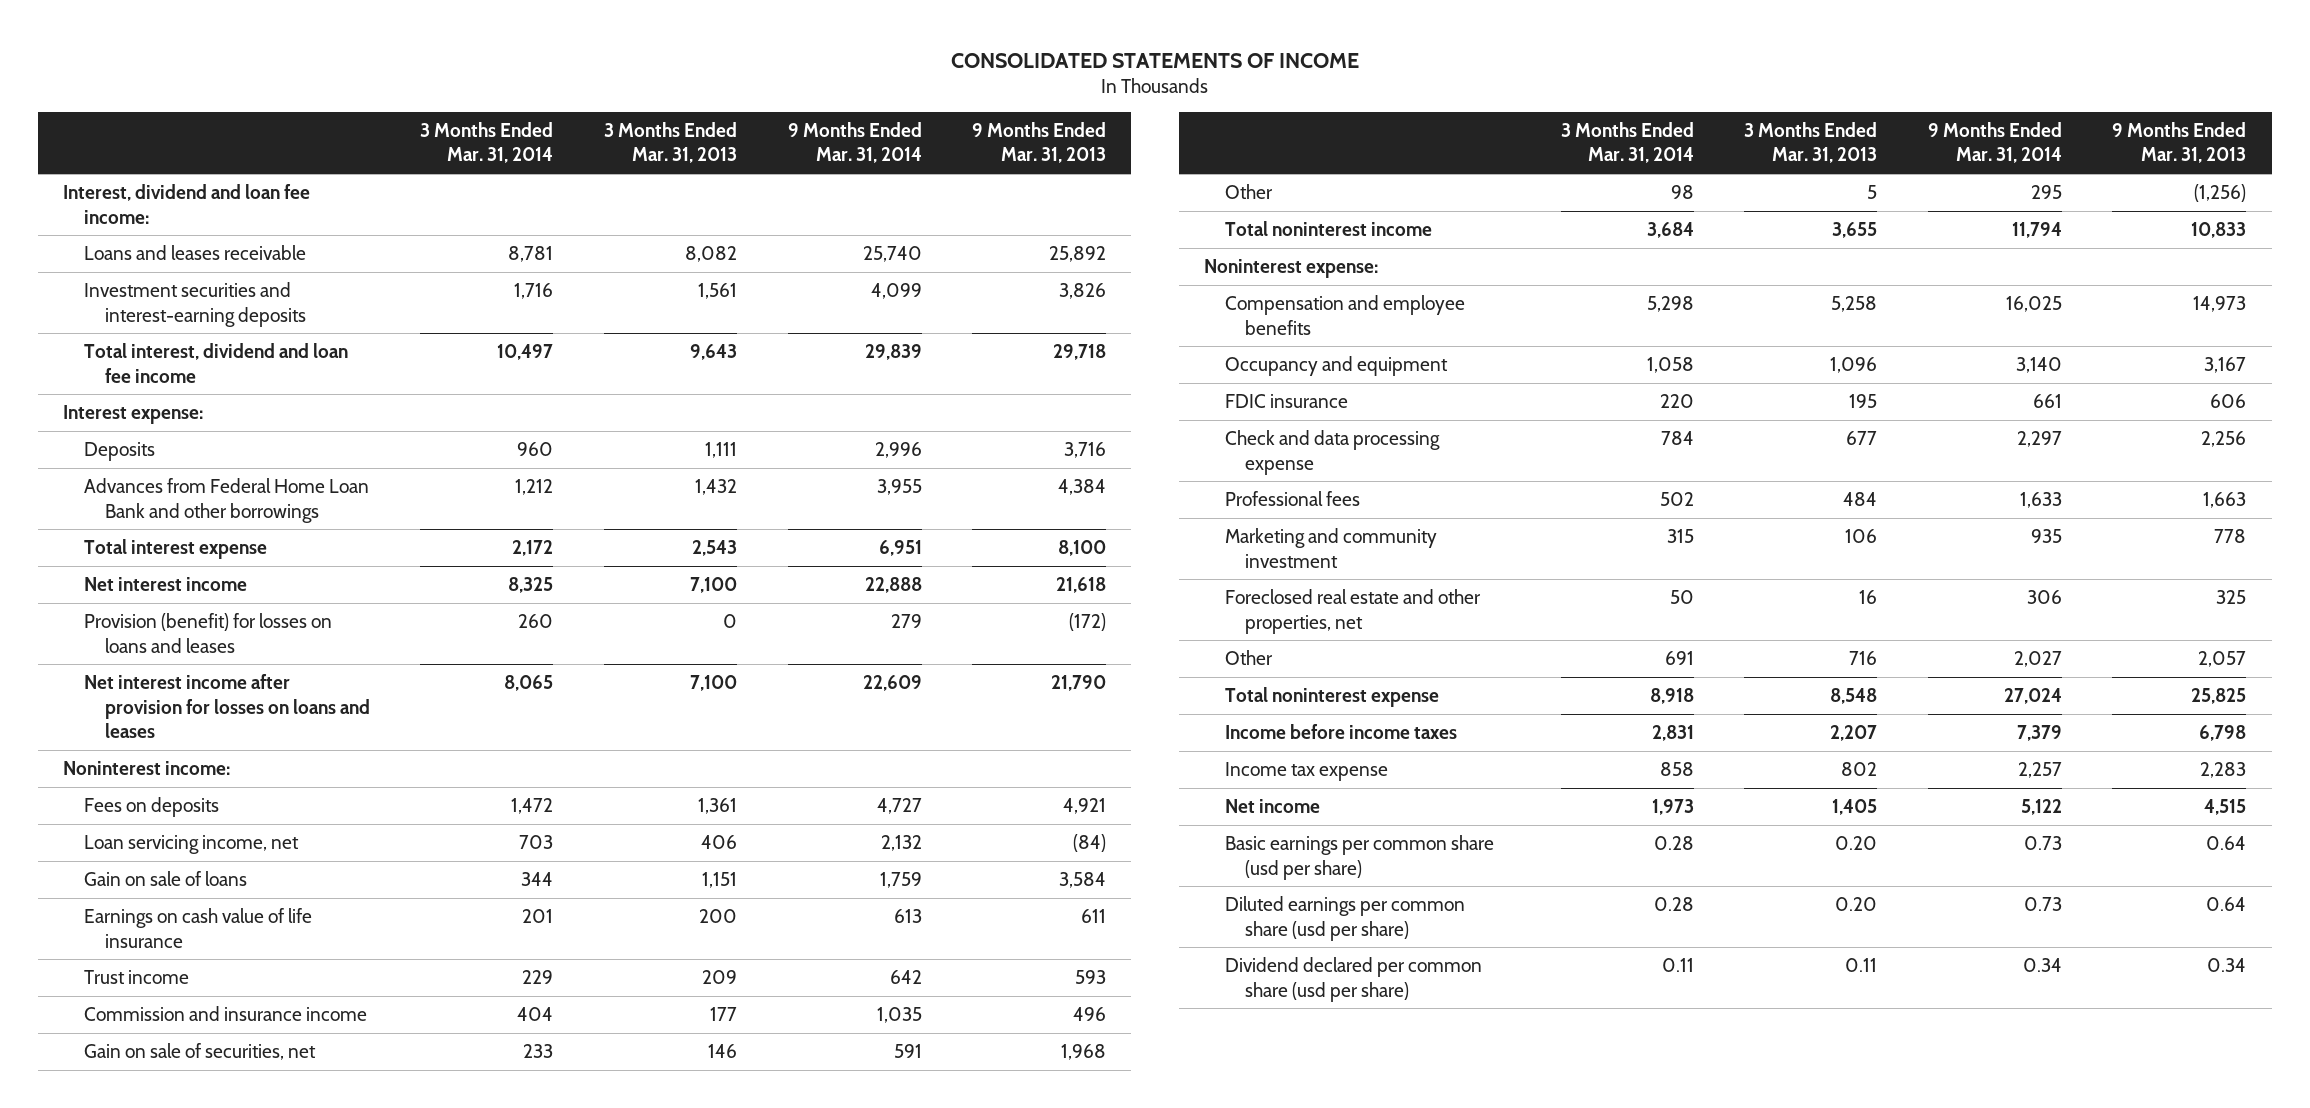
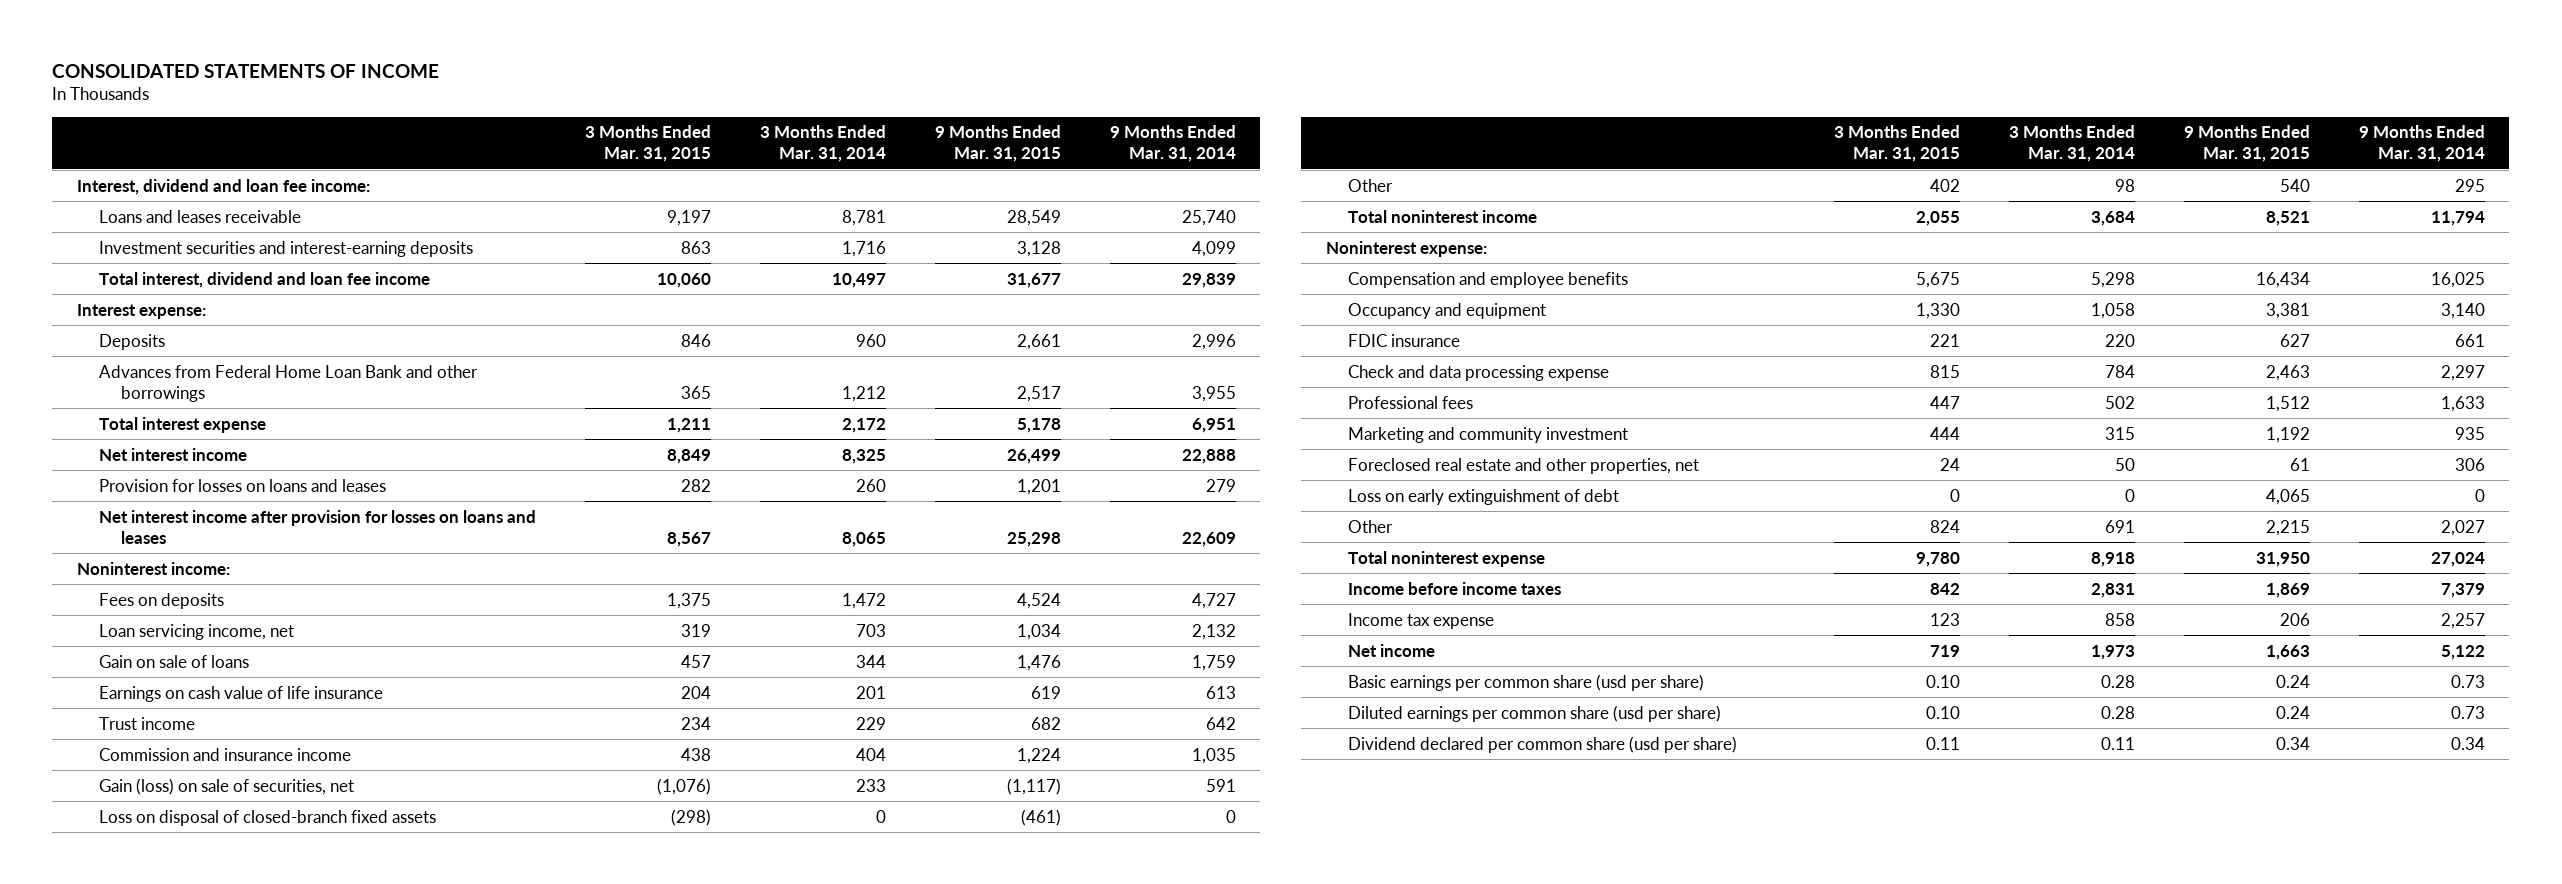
- | 3 Months Ended Mar. 31, 2014 | 3 Months Ended Mar. 31, 2013 | 9 Months Ended Mar. 31, 2014 | 9 Months Ended Mar. 31, 2013
+ | 3 Months Ended Mar. 31, 2015 | 3 Months Ended Mar. 31, 2014 | 9 Months Ended Mar. 31, 2015 | 9 Months Ended Mar. 31, 2014
- Provision (benefit) for losses on loans and leases | 260 | 0 | 279 | (172)
+ Provision for losses on loans and leases | 282 | 260 | 1,201 | 279
- Gain on sale of securities, net | 233 | 146 | 591 | 1,968
+ Gain (loss) on sale of securities, net | (1,076) | 233 | (1,117) | 591
+ Loss on disposal of closed-branch fixed assets | (298) | 0 | (461) | 0
+ Loss on early extinguishment of debt | 0 | 0 | 4,065 | 0

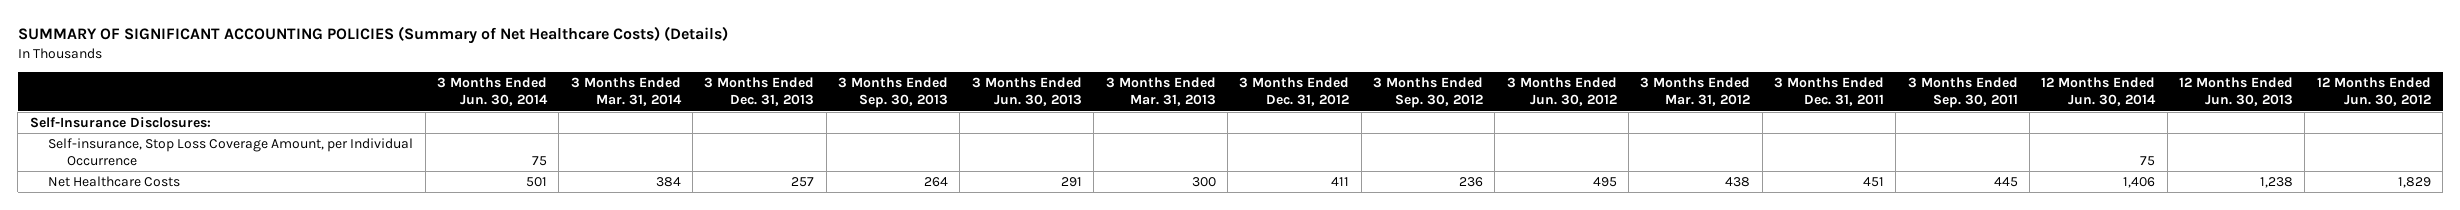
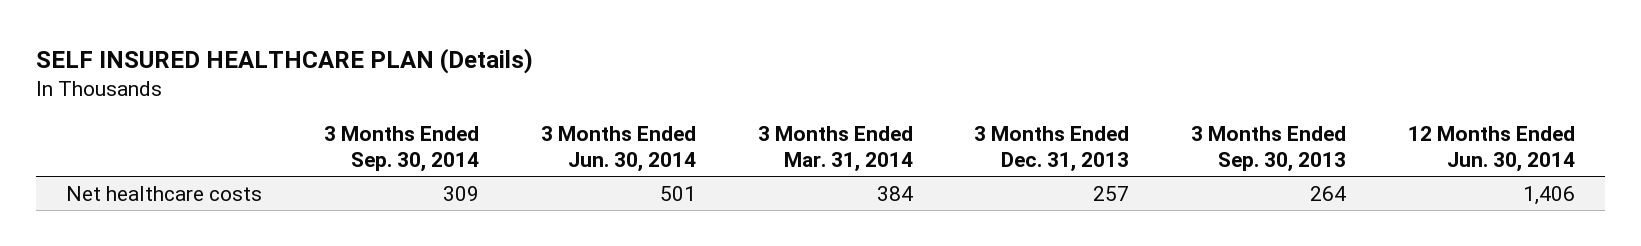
- SUMMARY OF SIGNIFICANT ACCOUNTING POLICIES (Summary of Net Healthcare Costs) (Details)
+ SELF INSURED HEALTHCARE PLAN (Details)
- | 3 Months Ended Jun. 30, 2014 | 3 Months Ended Mar. 31, 2014 | 3 Months Ended Dec. 31, 2013 | 3 Months Ended Sep. 30, 2013 | 3 Months Ended Jun. 30, 2013 | 3 Months Ended Mar. 31, 2013 | 3 Months Ended Dec. 31, 2012 | 3 Months Ended Sep. 30, 2012 | 3 Months Ended Jun. 30, 2012 | 3 Months Ended Mar. 31, 2012 | 3 Months Ended Dec. 31, 2011 | 3 Months Ended Sep. 30, 2011 | 12 Months Ended Jun. 30, 2014 | 12 Months Ended Jun. 30, 2013 | 12 Months Ended Jun. 30, 2012
+ | 3 Months Ended Sep. 30, 2014 | 3 Months Ended Jun. 30, 2014 | 3 Months Ended Mar. 31, 2014 | 3 Months Ended Dec. 31, 2013 | 3 Months Ended Sep. 30, 2013 | 12 Months Ended Jun. 30, 2014
- Self-Insurance Disclosures:
- Self-insurance, Stop Loss Coverage Amount, per Individual Occurrence | 75 | | | | | | | | | | | | 75 | |
- Net Healthcare Costs | 501 | 384 | 257 | 264 | 291 | 300 | 411 | 236 | 495 | 438 | 451 | 445 | 1,406 | 1,238 | 1,829
+ Net healthcare costs | 309 | 501 | 384 | 257 | 264 | 1,406

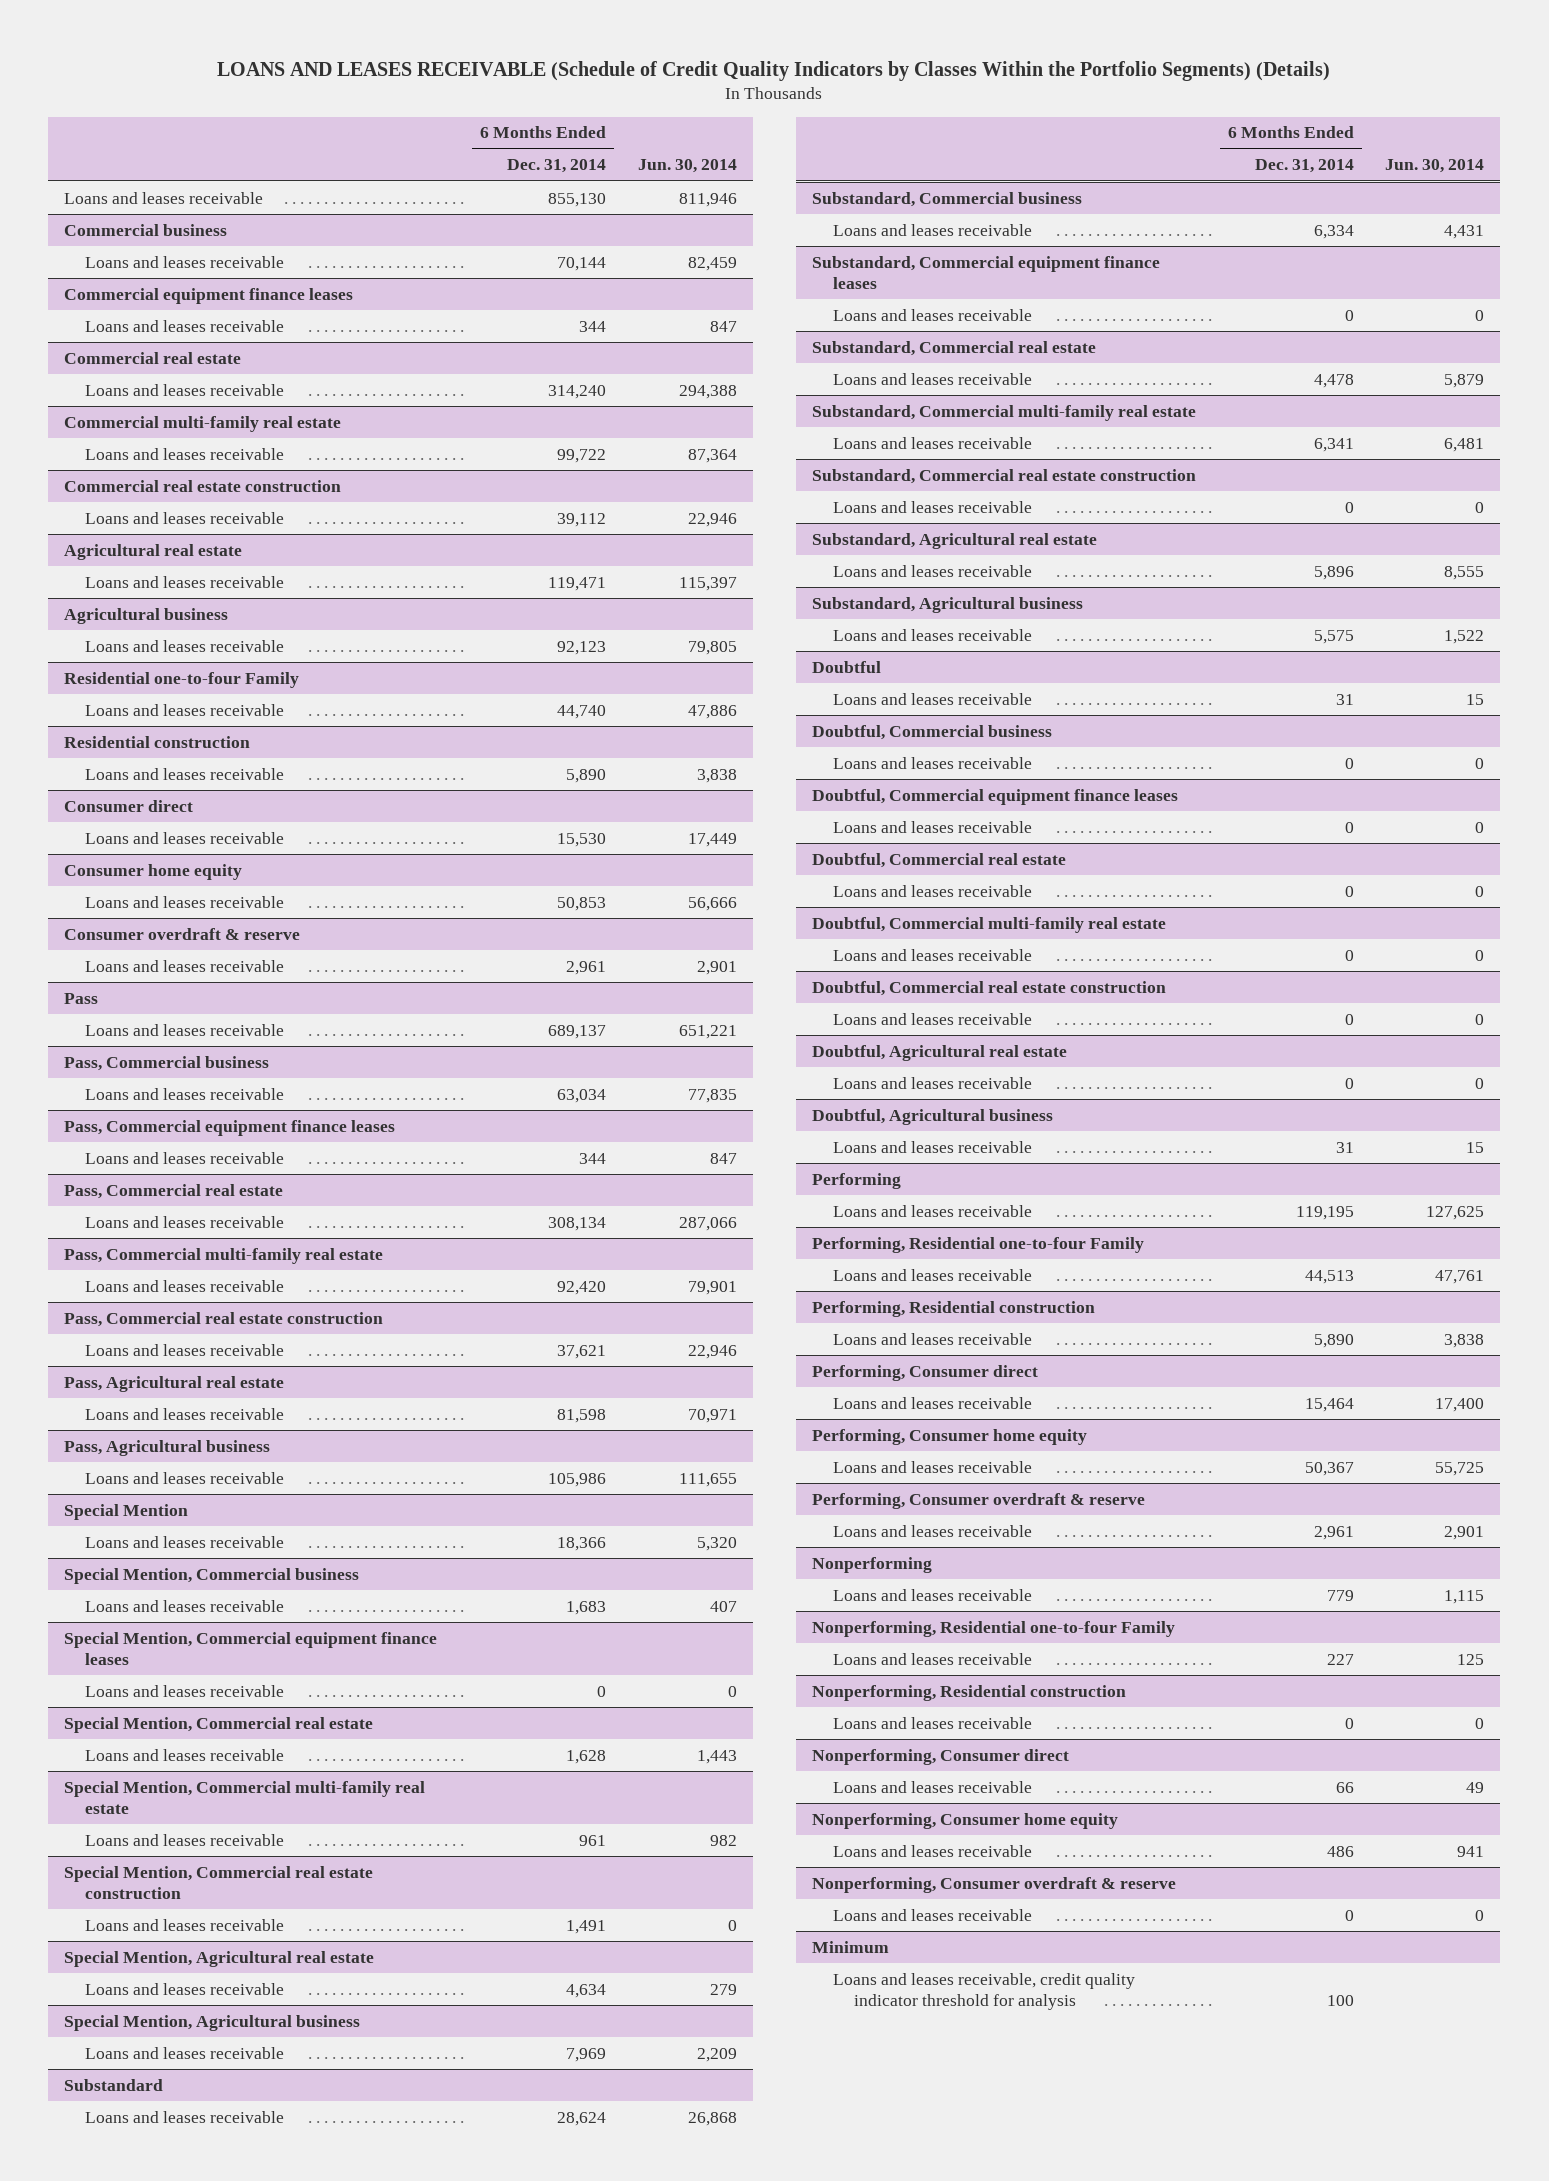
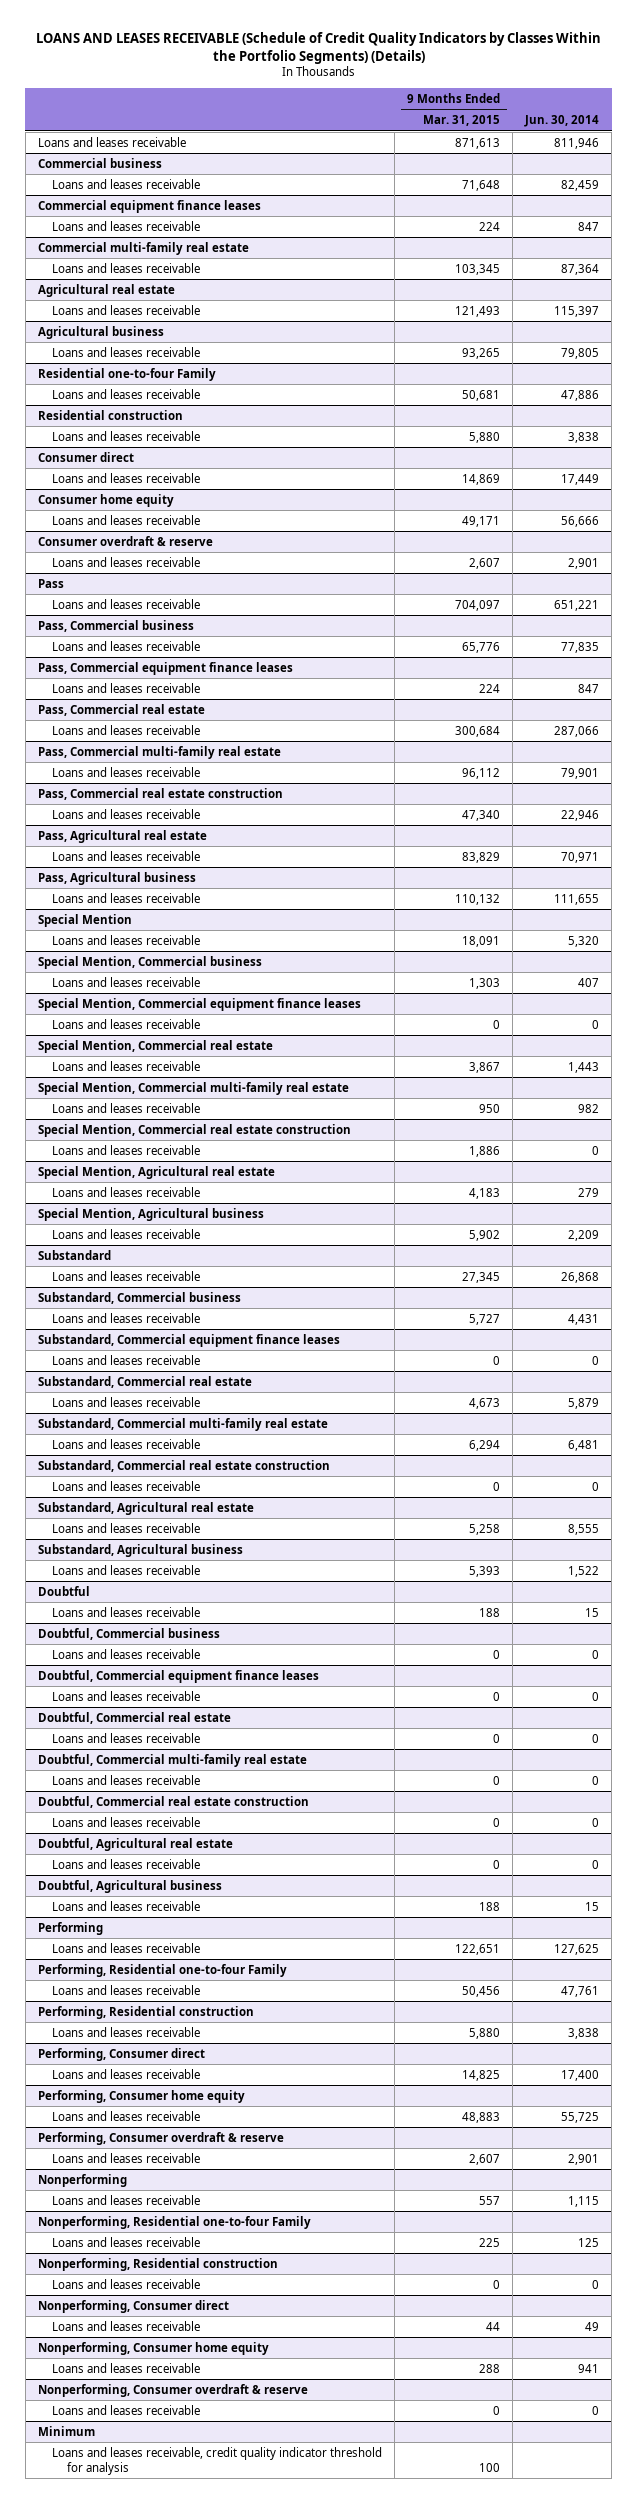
- | 6 Months Ended Dec. 31, 2014 | Jun. 30, 2014
+ | 9 Months Ended Mar. 31, 2015 | Jun. 30, 2014
- Commercial real estate
- Loans and leases receivable | 314,240 | 294,388
- Commercial real estate construction
- Loans and leases receivable | 39,112 | 22,946

